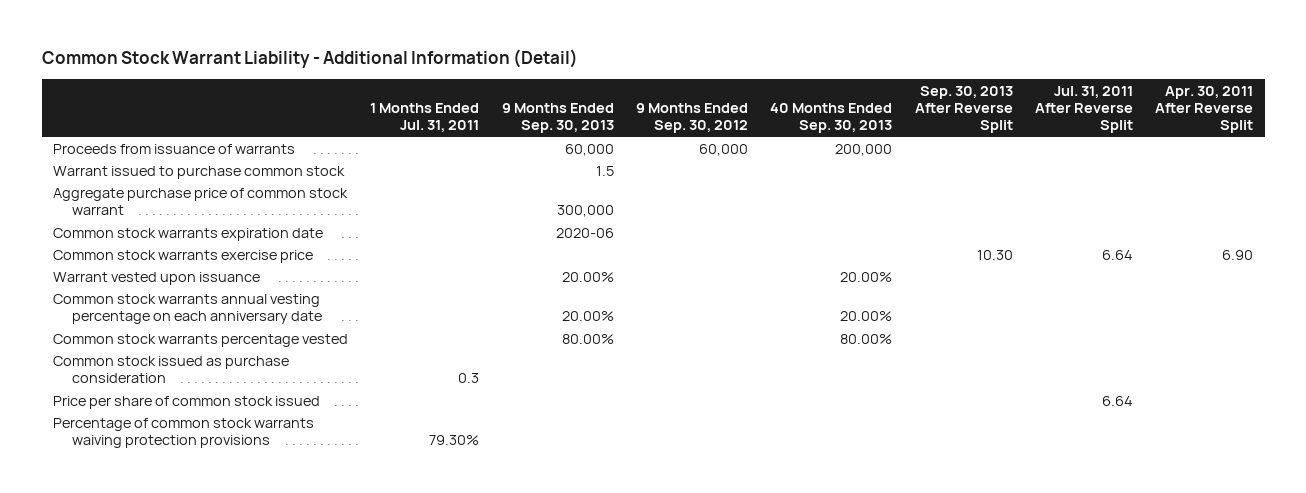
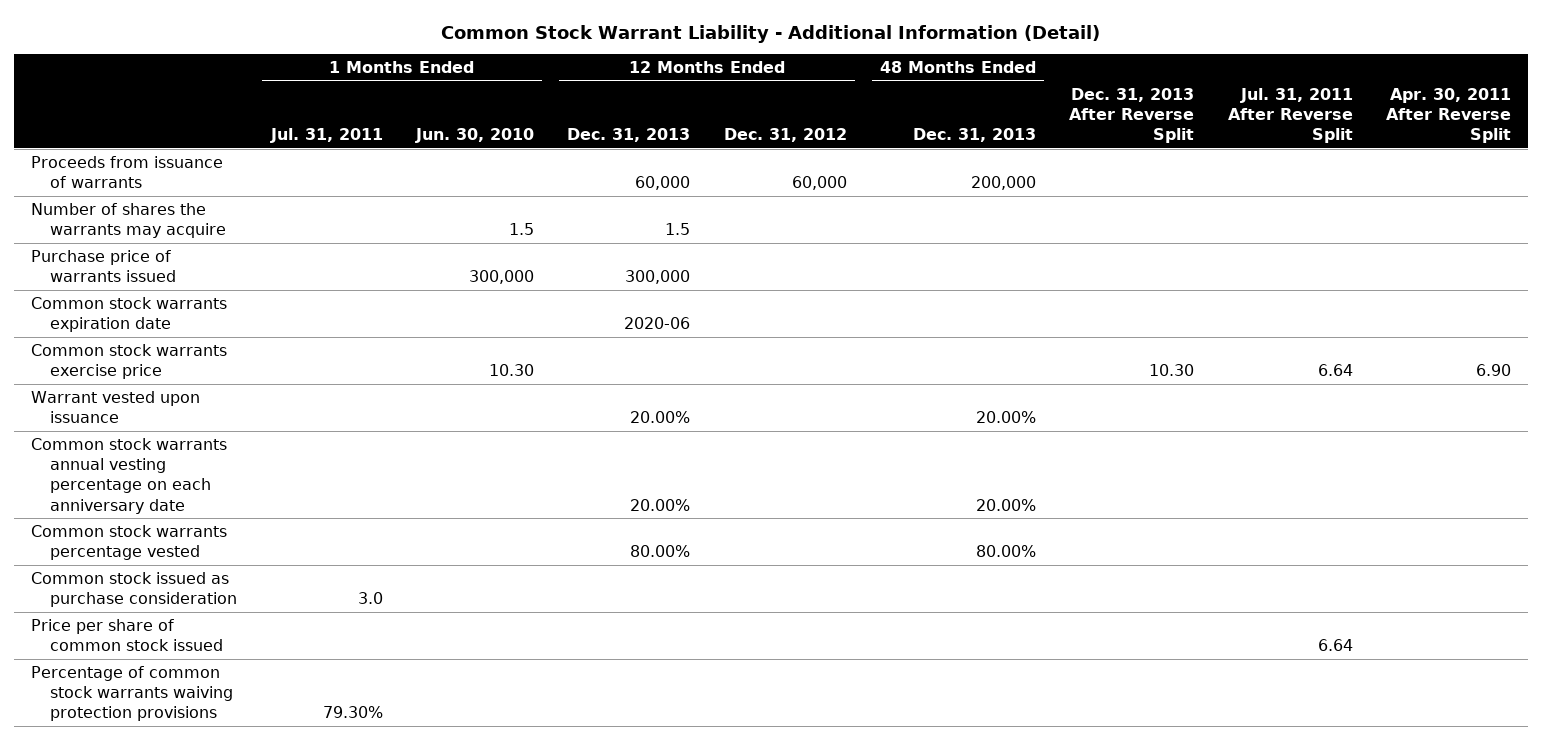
- | 1 Months Ended Jul. 31, 2011 | 9 Months Ended Sep. 30, 2013 | 9 Months Ended Sep. 30, 2012 | 40 Months Ended Sep. 30, 2013 | Sep. 30, 2013 After Reverse Split | Jul. 31, 2011 After Reverse Split | Apr. 30, 2011 After Reverse Split
+ | 1 Months Ended Jul. 31, 2011 | 1 Months Ended Jun. 30, 2010 | 12 Months Ended Dec. 31, 2013 | 12 Months Ended Dec. 31, 2012 | 48 Months Ended Dec. 31, 2013 | Dec. 31, 2013 After Reverse Split | Jul. 31, 2011 After Reverse Split | Apr. 30, 2011 After Reverse Split
- Warrant issued to purchase common stock | | 1.5 | | | | |
- Aggregate purchase price of common stock warrant | | 300,000 | | | | |
+ Number of shares the warrants may acquire | | 1.5 | 1.5 | | | | |
+ Purchase price of warrants issued | | 300,000 | 300,000 | | | | |
- Common stock issued as purchase consideration | 0.3 | | | | | |
+ Common stock issued as purchase consideration | 3.0 | | | | | | |

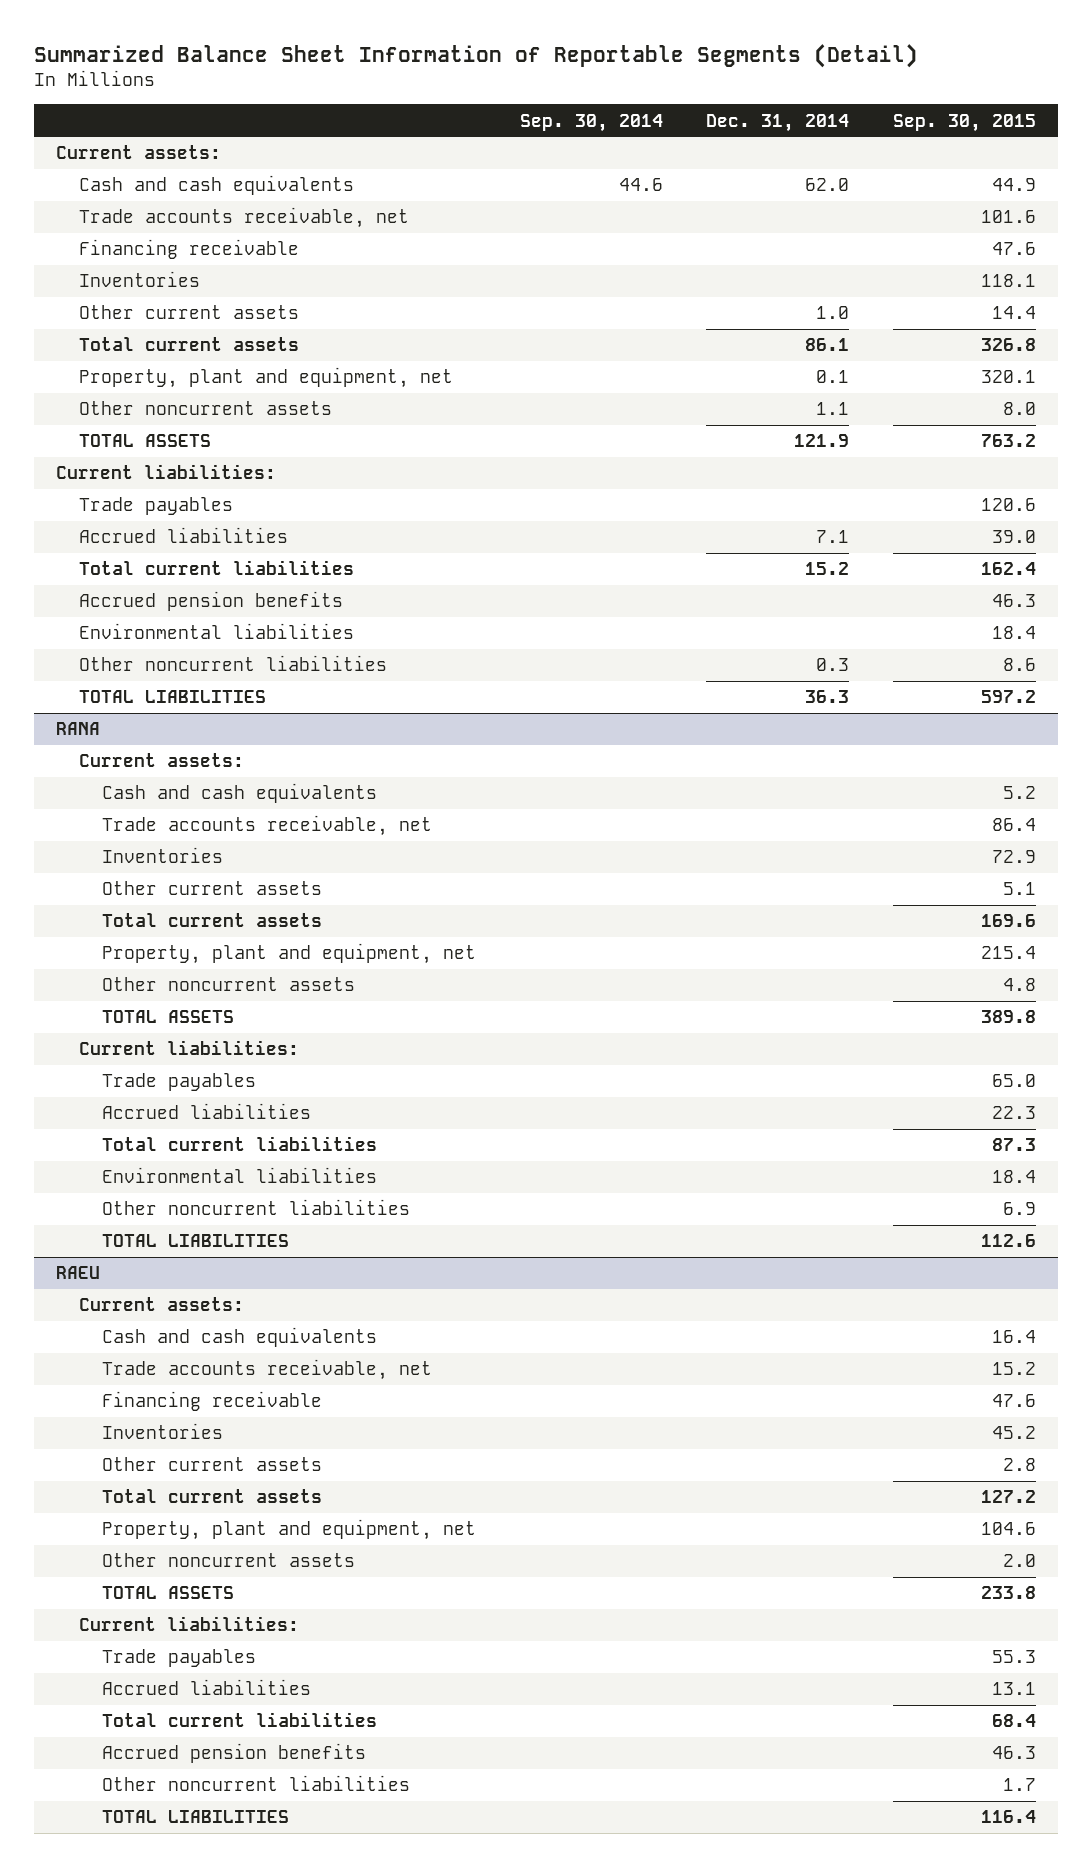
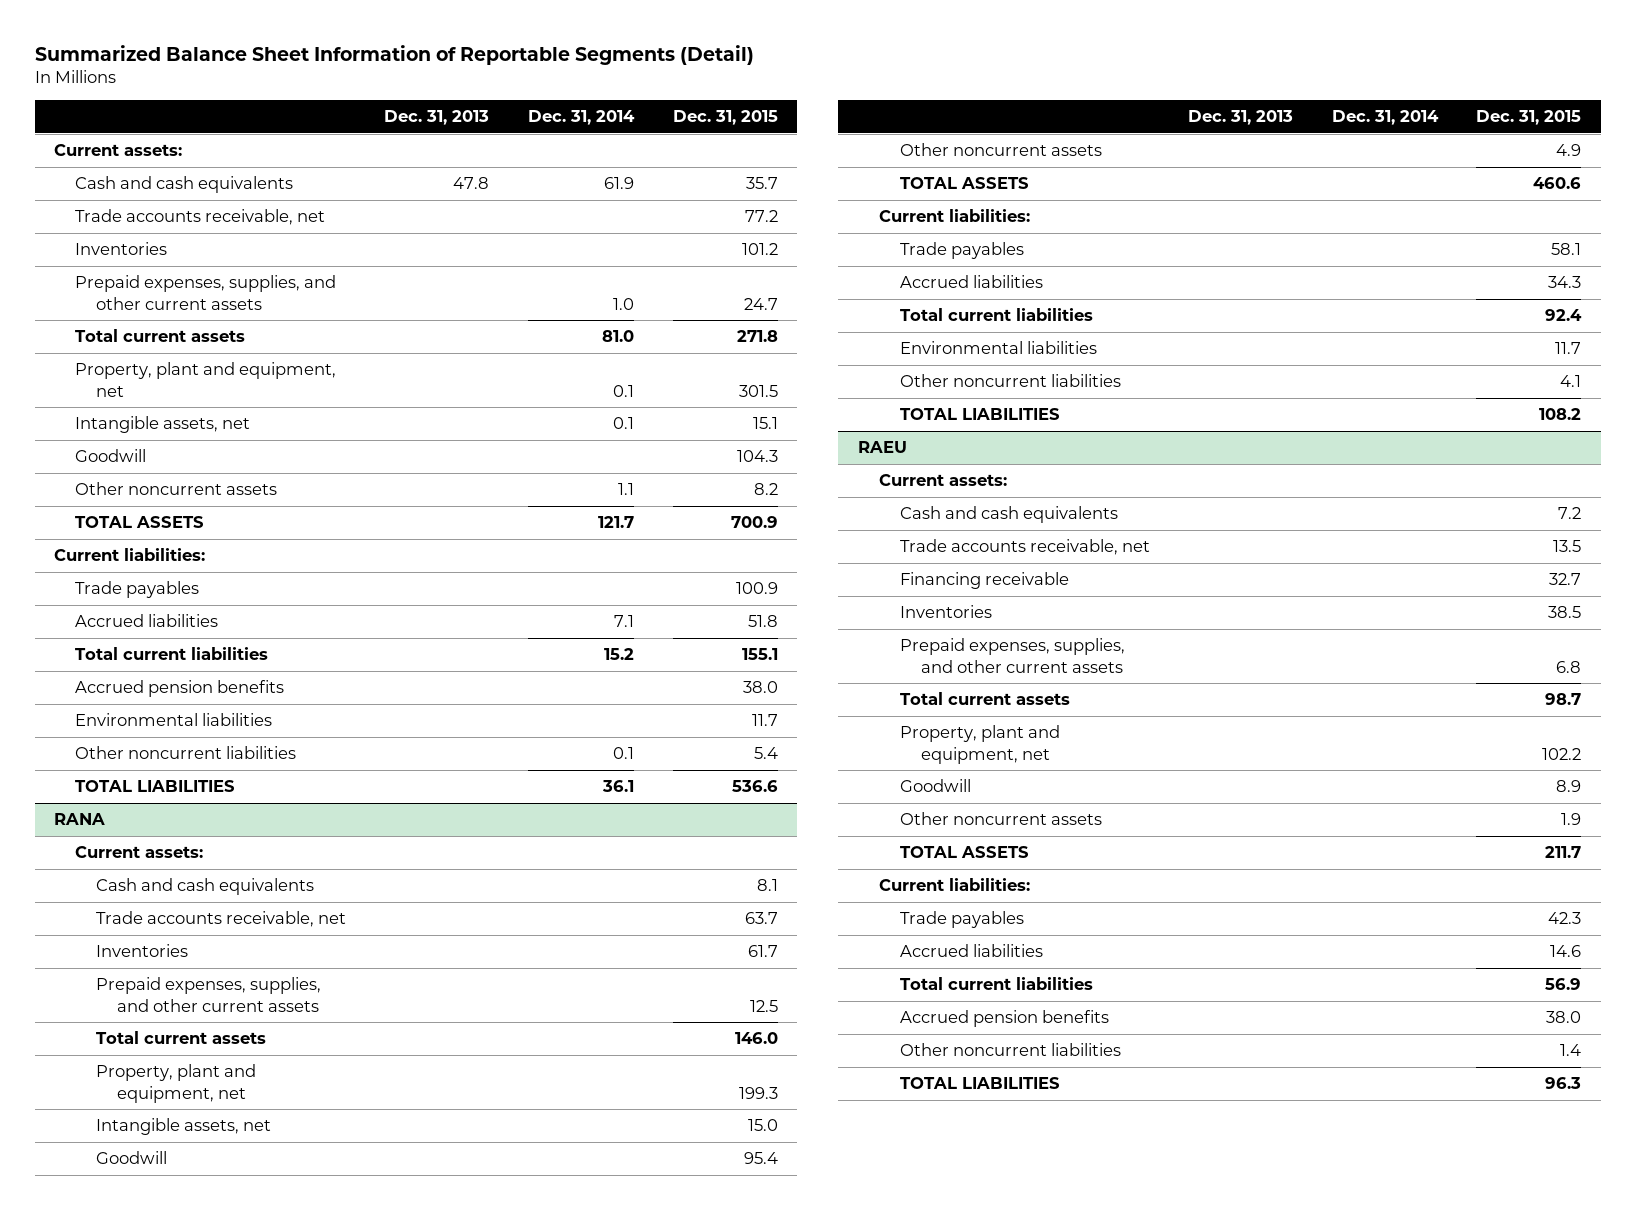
- | Sep. 30, 2014 | Dec. 31, 2014 | Sep. 30, 2015
+ | Dec. 31, 2013 | Dec. 31, 2014 | Dec. 31, 2015
- Cash and cash equivalents | 44.6 | 62.0 | 44.9
+ Cash and cash equivalents | 47.8 | 61.9 | 35.7
- Financing receivable | | | 47.6
- Other current assets | | 1.0 | 14.4
- Total current assets | | 86.1 | 326.8
+ Prepaid expenses, supplies, and other current assets | | 1.0 | 24.7
+ Total current assets | | 81.0 | 271.8
+ Intangible assets, net | | 0.1 | 15.1
+ Goodwill | | | 104.3
- TOTAL ASSETS | | 121.9 | 763.2
+ TOTAL ASSETS | | 121.7 | 700.9
- Other noncurrent liabilities | | 0.3 | 8.6
- TOTAL LIABILITIES | | 36.3 | 597.2
+ Other noncurrent liabilities | | 0.1 | 5.4
+ TOTAL LIABILITIES | | 36.1 | 536.6
@ RANA
- Other current assets | | | 5.1
+ Prepaid expenses, supplies, and other current assets | | | 12.5
+ Intangible assets, net | | | 15.0
+ Goodwill | | | 95.4
@ RAEU
- Other current assets | | | 2.8
+ Prepaid expenses, supplies, and other current assets | | | 6.8
+ Goodwill | | | 8.9

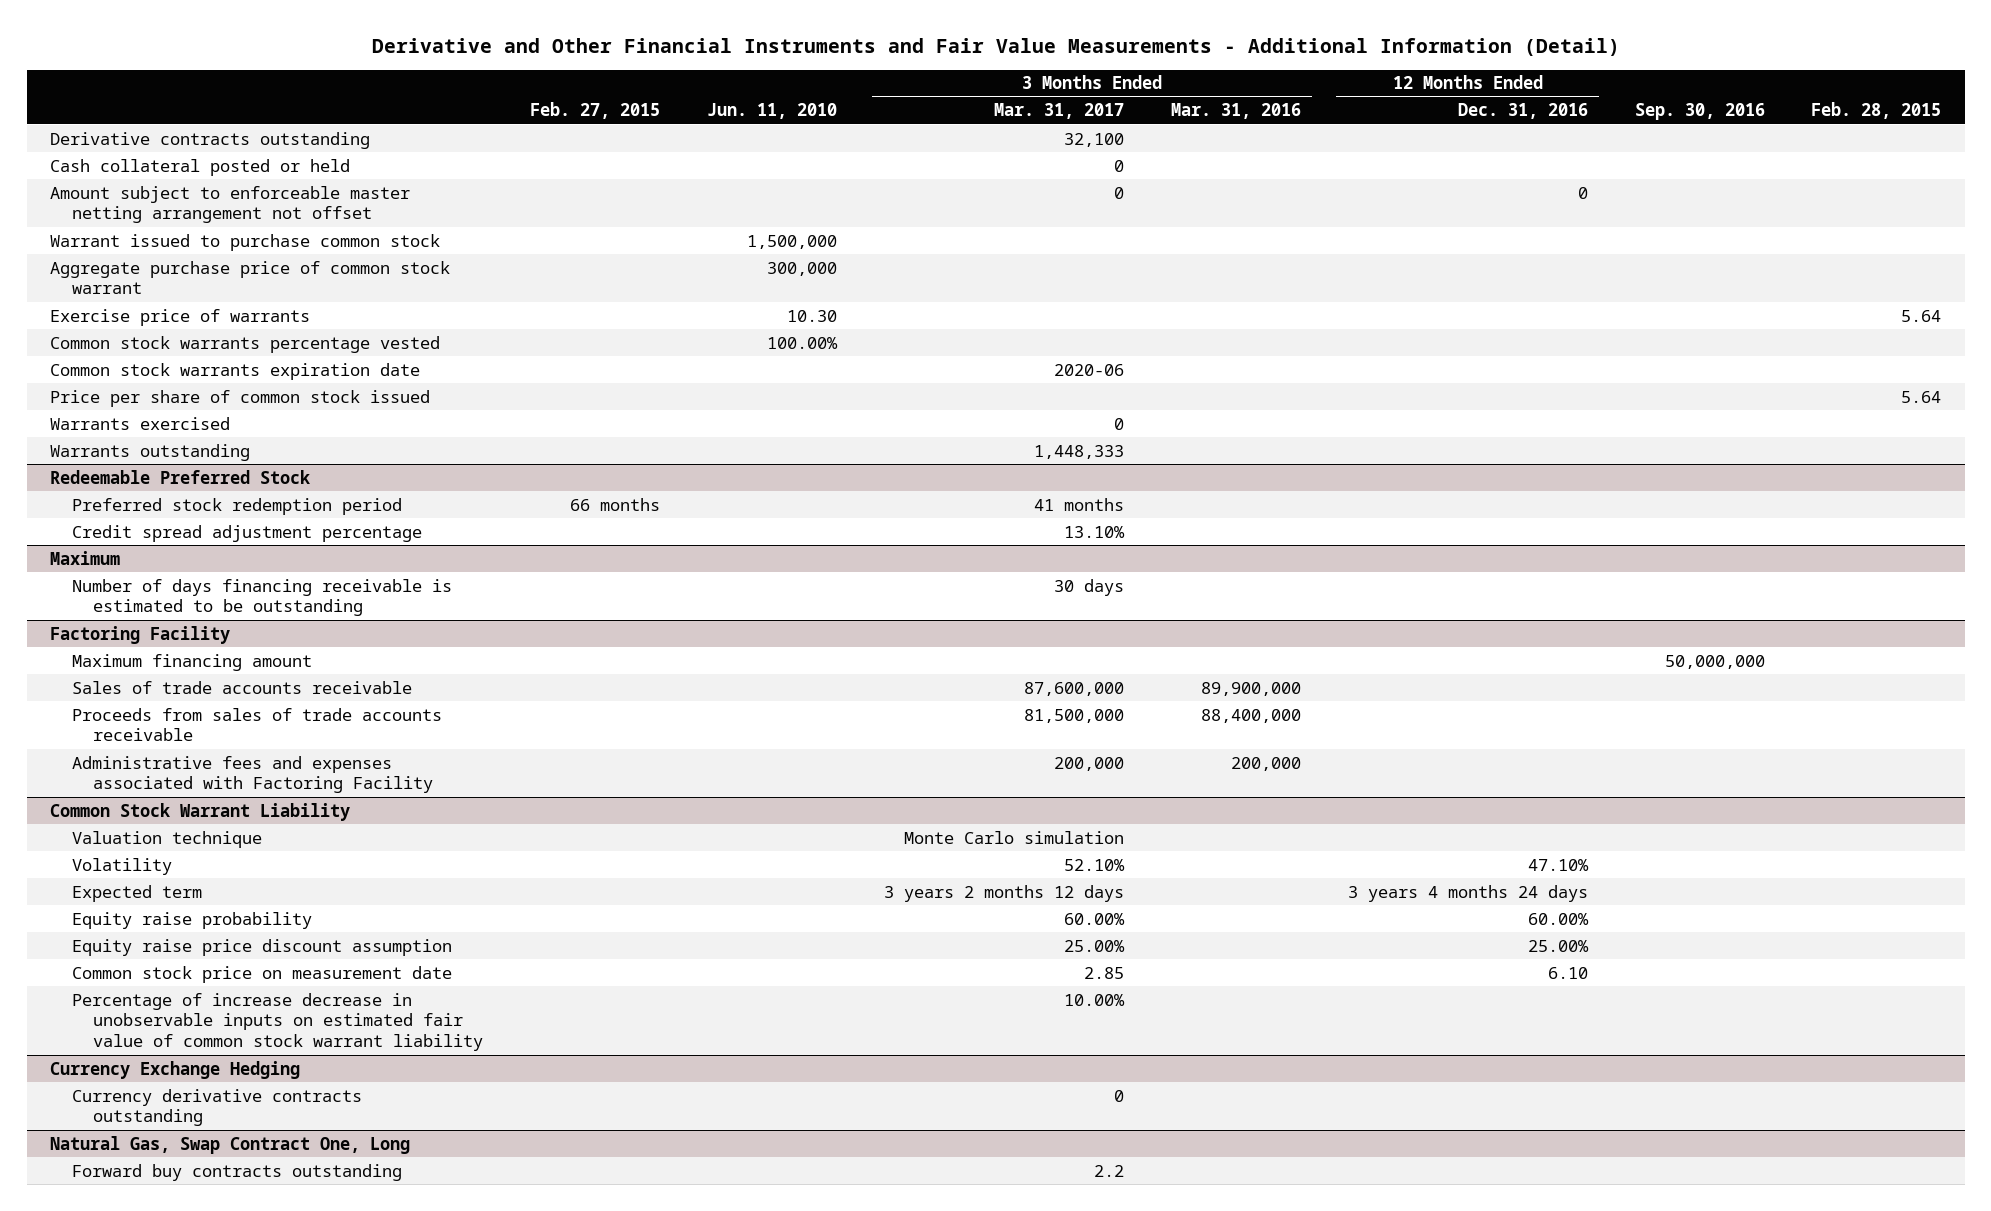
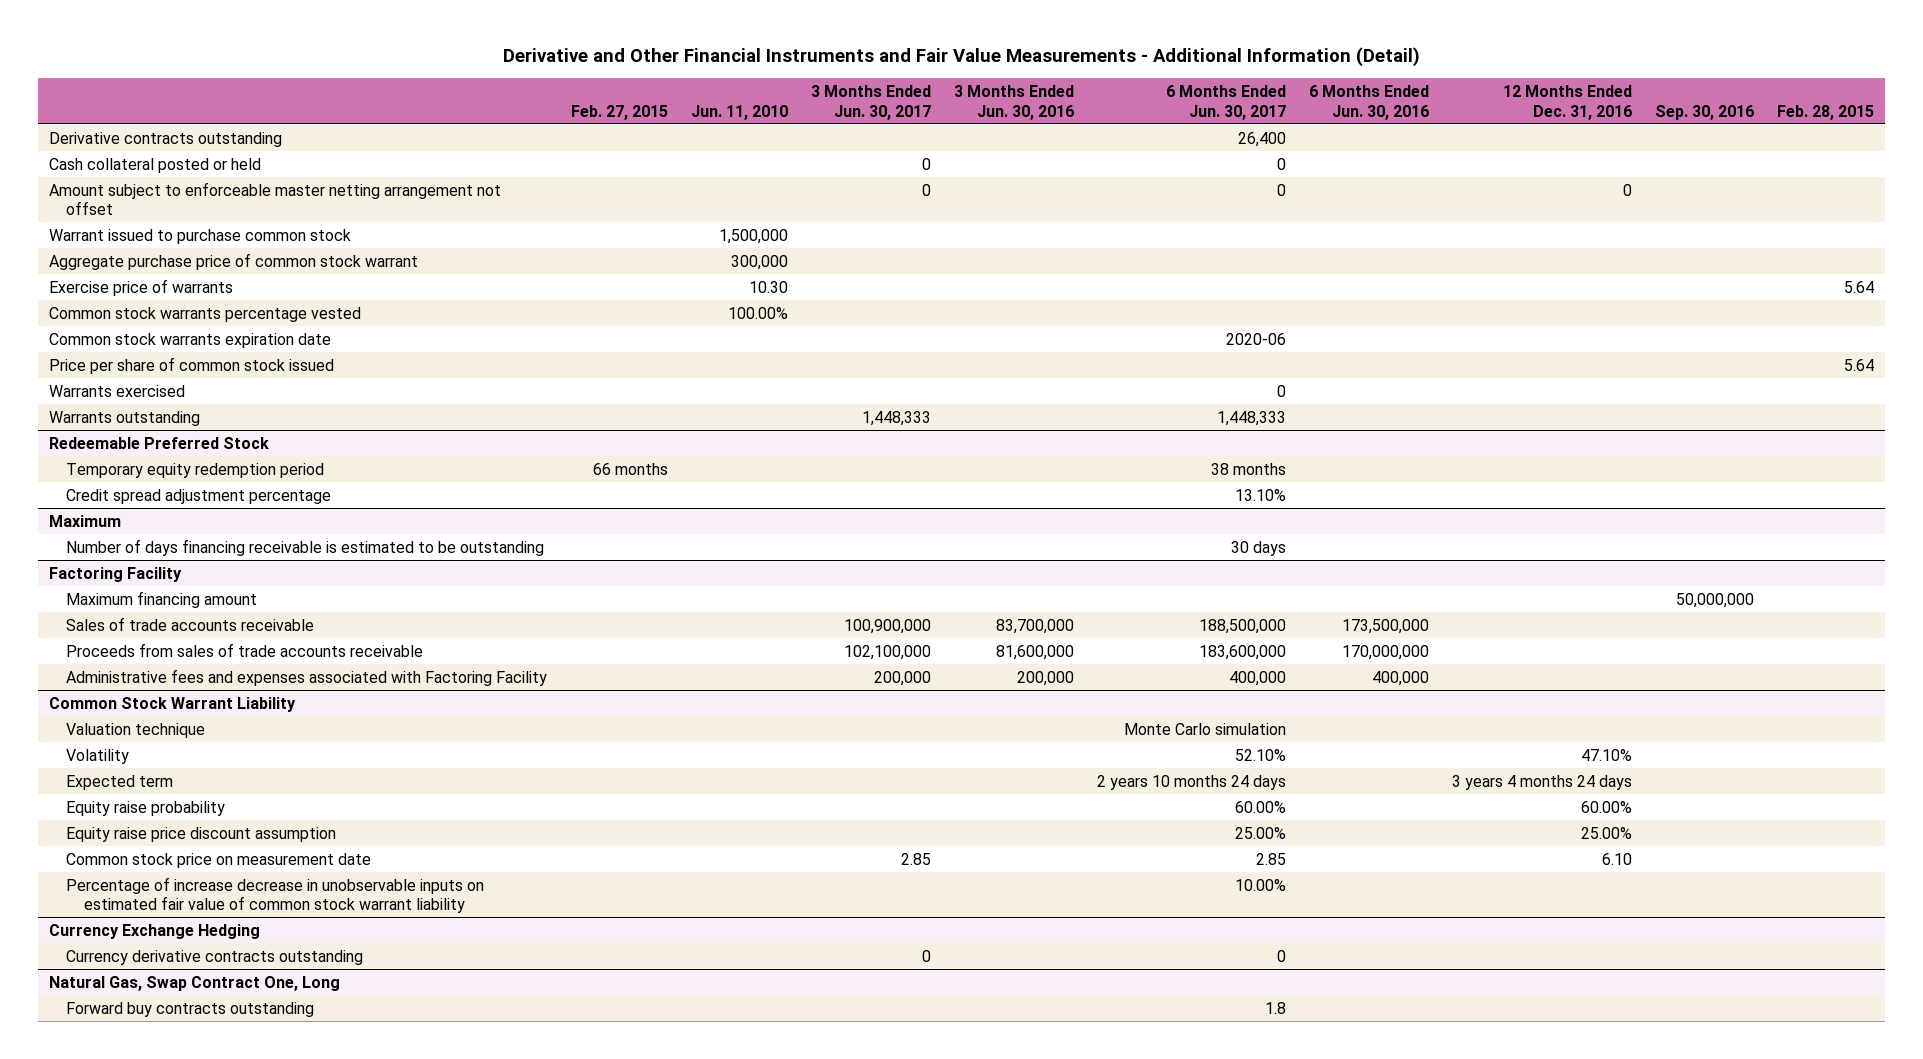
- | Feb. 27, 2015 | Jun. 11, 2010 | 3 Months Ended Mar. 31, 2017 | 3 Months Ended Mar. 31, 2016 | 12 Months Ended Dec. 31, 2016 | Sep. 30, 2016 | Feb. 28, 2015
+ | Feb. 27, 2015 | Jun. 11, 2010 | 3 Months Ended Jun. 30, 2017 | 3 Months Ended Jun. 30, 2016 | 6 Months Ended Jun. 30, 2017 | 6 Months Ended Jun. 30, 2016 | 12 Months Ended Dec. 31, 2016 | Sep. 30, 2016 | Feb. 28, 2015
@ Redeemable Preferred Stock
- Preferred stock redemption period | 66 months | | 41 months | | | |
+ Temporary equity redemption period | 66 months | | | | 38 months | | | |

